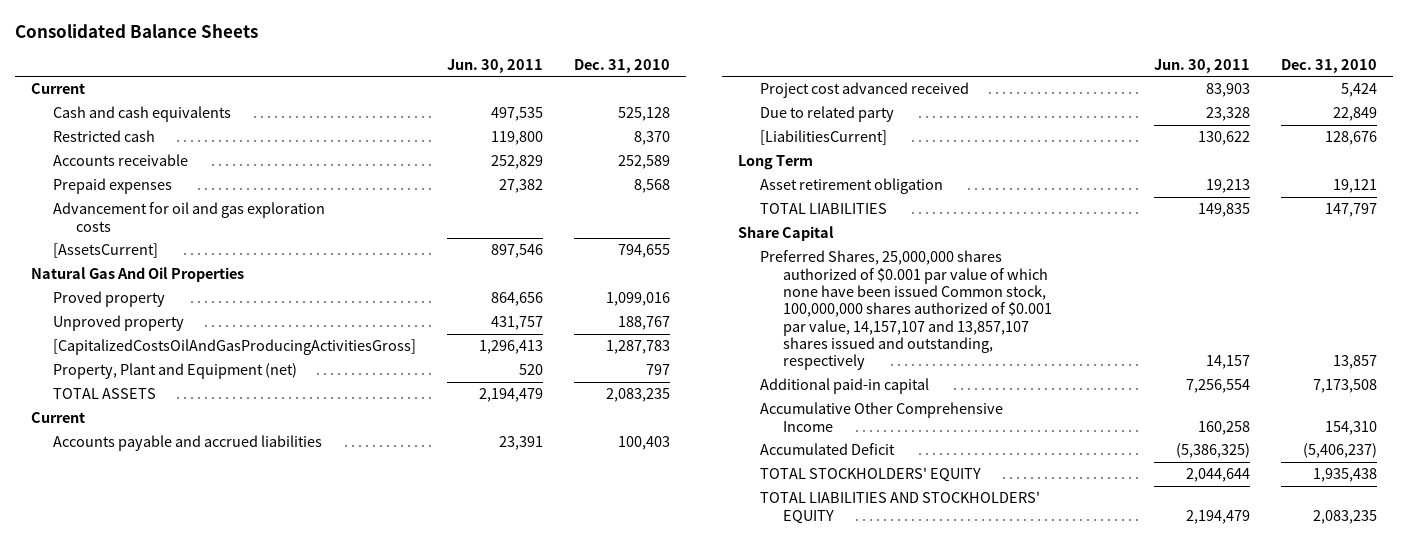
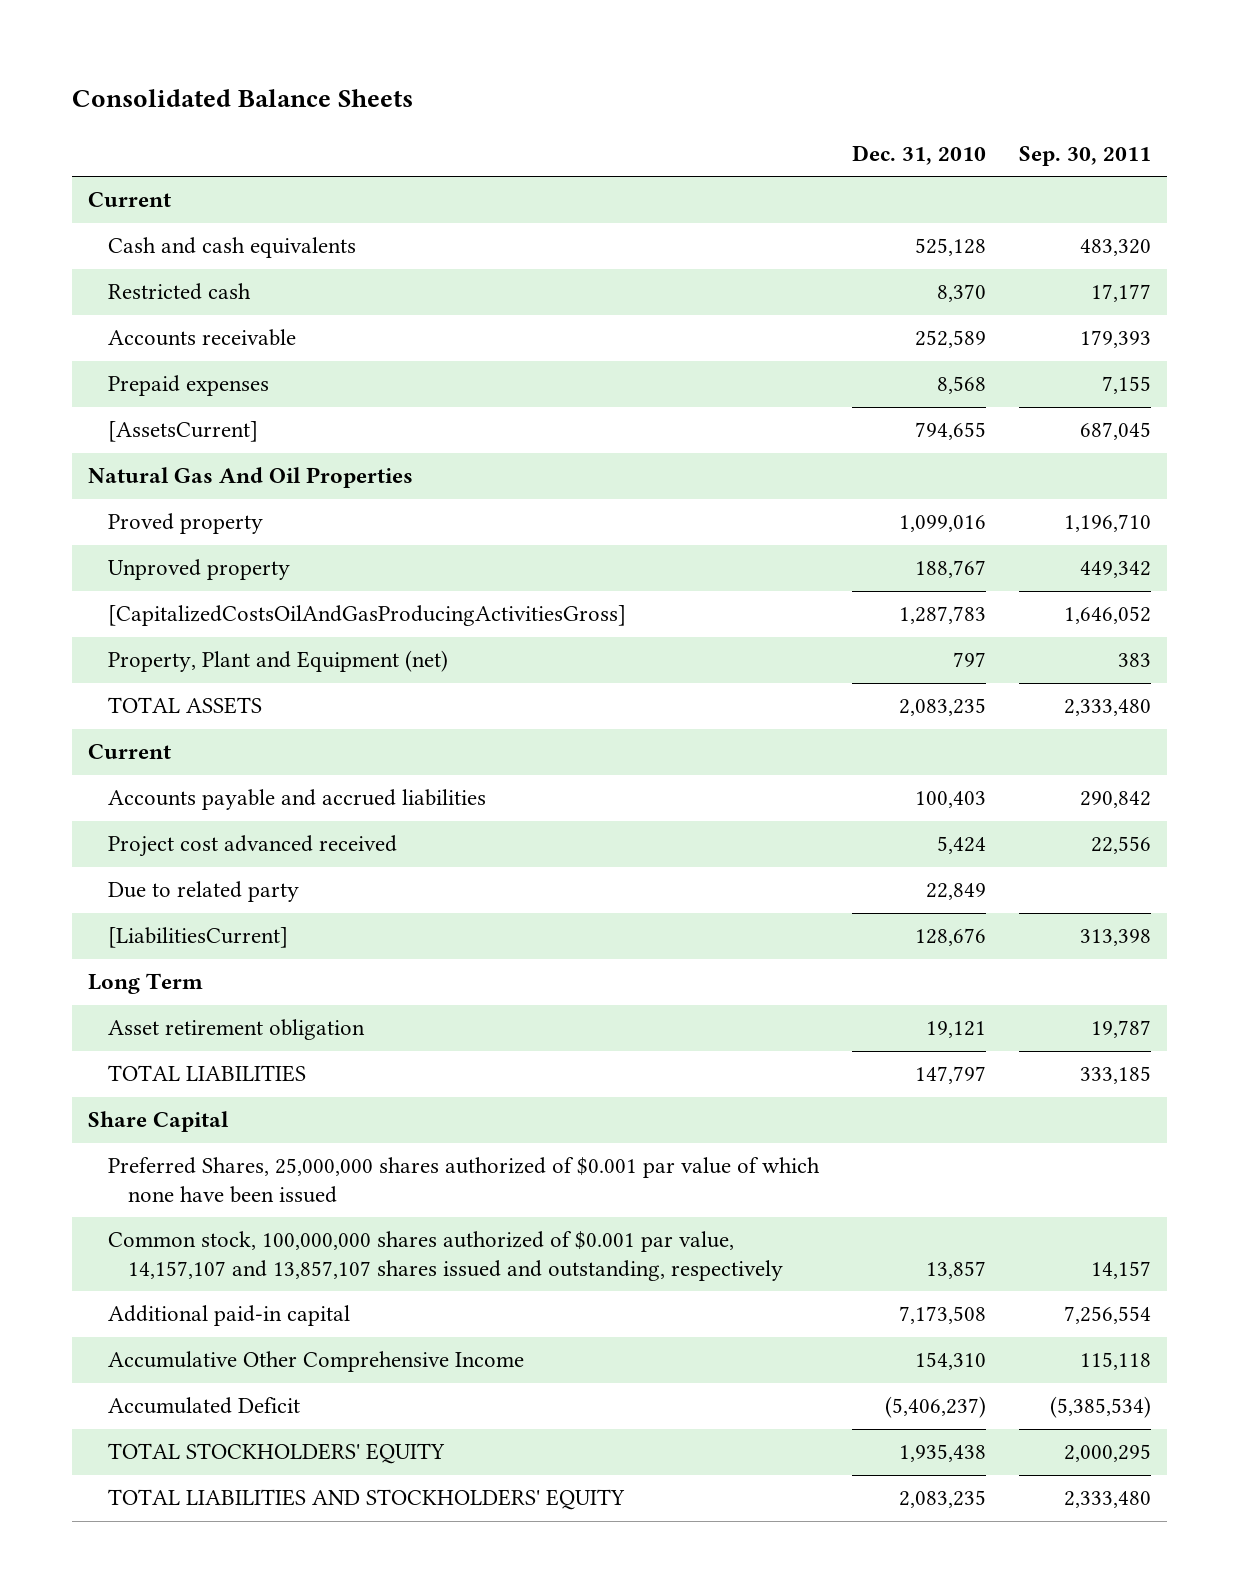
- | Jun. 30, 2011 | Dec. 31, 2010
+ | Dec. 31, 2010 | Sep. 30, 2011
- Advancement for oil and gas exploration costs
- Preferred Shares, 25,000,000 shares authorized of $0.001 par value of which none have been issued Common stock, 100,000,000 shares authorized of $0.001 par value, 14,157,107 and 13,857,107 shares issued and outstanding, respectively | 14,157 | 13,857
+ Preferred Shares, 25,000,000 shares authorized of $0.001 par value of which none have been issued
+ Common stock, 100,000,000 shares authorized of $0.001 par value, 14,157,107 and 13,857,107 shares issued and outstanding, respectively | 13,857 | 14,157

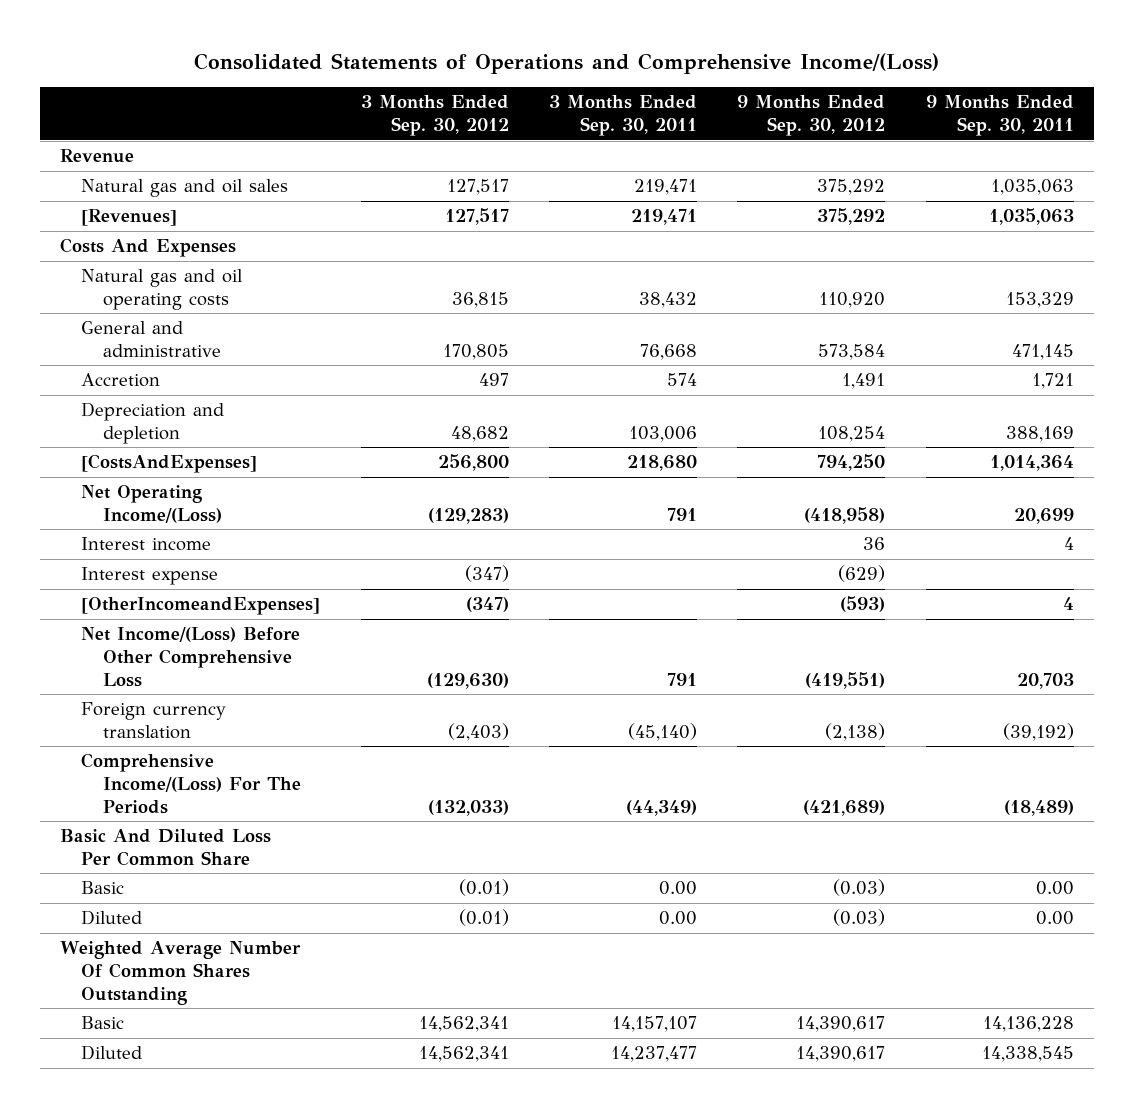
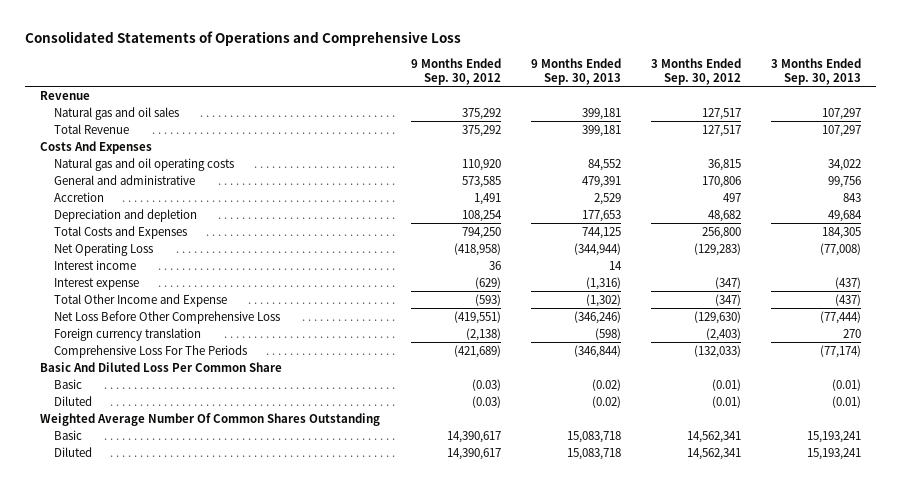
- Consolidated Statements of Operations and Comprehensive Income/(Loss)
+ Consolidated Statements of Operations and Comprehensive Loss
- | 3 Months Ended Sep. 30, 2012 | 3 Months Ended Sep. 30, 2011 | 9 Months Ended Sep. 30, 2012 | 9 Months Ended Sep. 30, 2011
+ | 9 Months Ended Sep. 30, 2012 | 9 Months Ended Sep. 30, 2013 | 3 Months Ended Sep. 30, 2012 | 3 Months Ended Sep. 30, 2013
- [Revenues] | 127,517 | 219,471 | 375,292 | 1,035,063
+ Total Revenue | 375,292 | 399,181 | 127,517 | 107,297
- General and administrative | 170,805 | 76,668 | 573,584 | 471,145
+ General and administrative | 573,585 | 479,391 | 170,806 | 99,756
- [CostsAndExpenses] | 256,800 | 218,680 | 794,250 | 1,014,364
- Net Operating Income/(Loss) | (129,283) | 791 | (418,958) | 20,699
+ Total Costs and Expenses | 794,250 | 744,125 | 256,800 | 184,305
+ Net Operating Loss | (418,958) | (344,944) | (129,283) | (77,008)
- [OtherIncomeandExpenses] | (347) | | (593) | 4
- Net Income/(Loss) Before Other Comprehensive Loss | (129,630) | 791 | (419,551) | 20,703
+ Total Other Income and Expense | (593) | (1,302) | (347) | (437)
+ Net Loss Before Other Comprehensive Loss | (419,551) | (346,246) | (129,630) | (77,444)
- Comprehensive Income/(Loss) For The Periods | (132,033) | (44,349) | (421,689) | (18,489)
+ Comprehensive Loss For The Periods | (421,689) | (346,844) | (132,033) | (77,174)

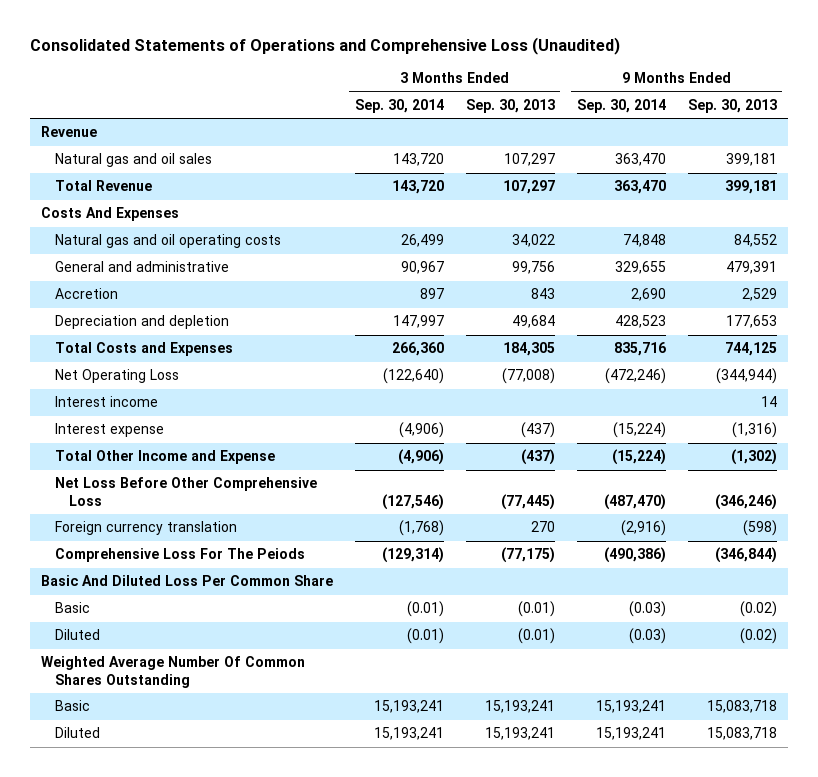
- Consolidated Statements of Operations and Comprehensive Loss
+ Consolidated Statements of Operations and Comprehensive Loss (Unaudited)
- | 9 Months Ended Sep. 30, 2012 | 9 Months Ended Sep. 30, 2013 | 3 Months Ended Sep. 30, 2012 | 3 Months Ended Sep. 30, 2013
+ | 3 Months Ended Sep. 30, 2014 | 3 Months Ended Sep. 30, 2013 | 9 Months Ended Sep. 30, 2014 | 9 Months Ended Sep. 30, 2013
- Net Loss Before Other Comprehensive Loss | (419,551) | (346,246) | (129,630) | (77,444)
+ Net Loss Before Other Comprehensive Loss | (127,546) | (77,445) | (487,470) | (346,246)
- Comprehensive Loss For The Periods | (421,689) | (346,844) | (132,033) | (77,174)
+ Comprehensive Loss For The Peiods | (129,314) | (77,175) | (490,386) | (346,844)

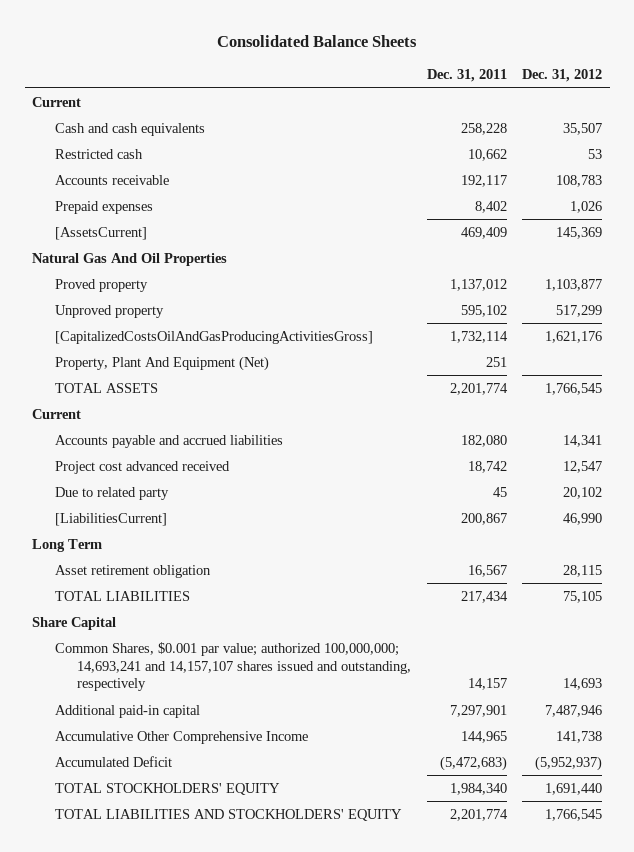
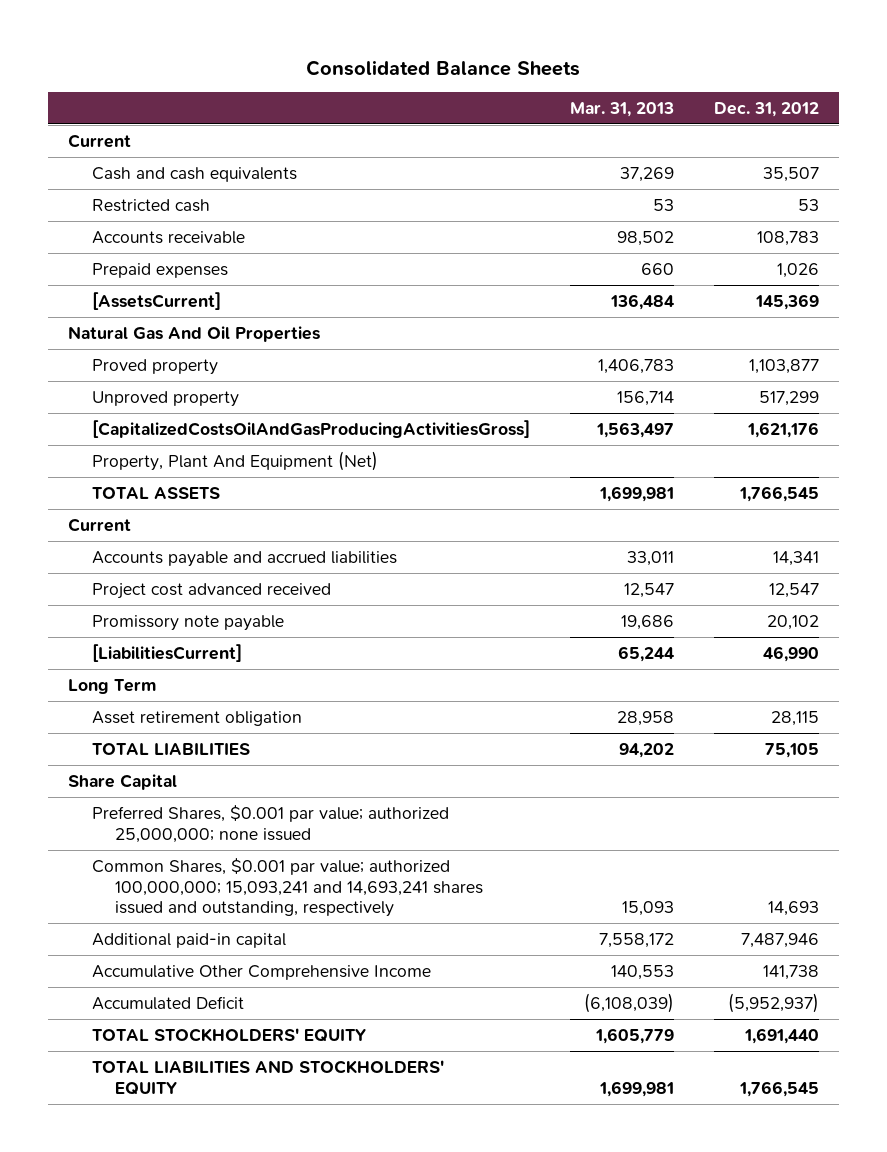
- | Dec. 31, 2011 | Dec. 31, 2012
+ | Mar. 31, 2013 | Dec. 31, 2012
- Due to related party | 45 | 20,102
+ Promissory note payable | 19,686 | 20,102
- Common Shares, $0.001 par value; authorized 100,000,000; 14,693,241 and 14,157,107 shares issued and outstanding, respectively | 14,157 | 14,693
+ Preferred Shares, $0.001 par value; authorized 25,000,000; none issued
+ Common Shares, $0.001 par value; authorized 100,000,000; 15,093,241 and 14,693,241 shares issued and outstanding, respectively | 15,093 | 14,693

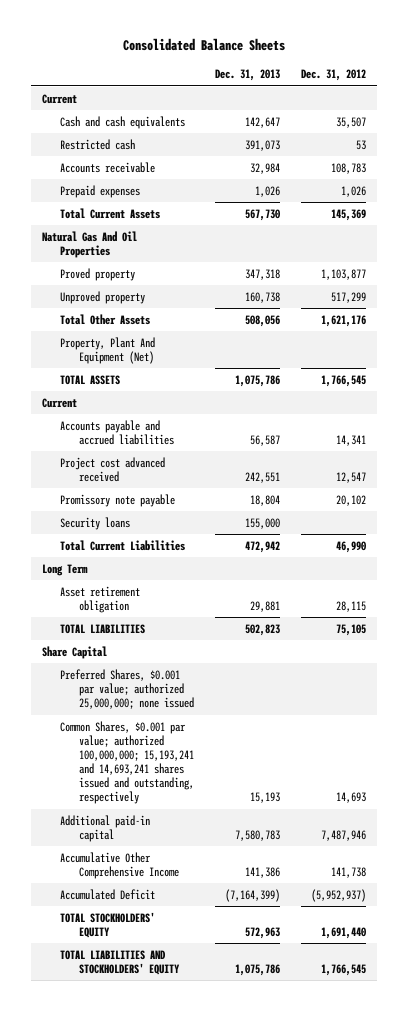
- | Mar. 31, 2013 | Dec. 31, 2012
+ | Dec. 31, 2013 | Dec. 31, 2012
- [AssetsCurrent] | 136,484 | 145,369
+ Total Current Assets | 567,730 | 145,369
- [CapitalizedCostsOilAndGasProducingActivitiesGross] | 1,563,497 | 1,621,176
+ Total Other Assets | 508,056 | 1,621,176
- [LiabilitiesCurrent] | 65,244 | 46,990
+ Security loans | 155,000 |
+ Total Current Liabilities | 472,942 | 46,990
- Common Shares, $0.001 par value; authorized 100,000,000; 15,093,241 and 14,693,241 shares issued and outstanding, respectively | 15,093 | 14,693
+ Common Shares, $0.001 par value; authorized 100,000,000; 15,193,241 and 14,693,241 shares issued and outstanding, respectively | 15,193 | 14,693

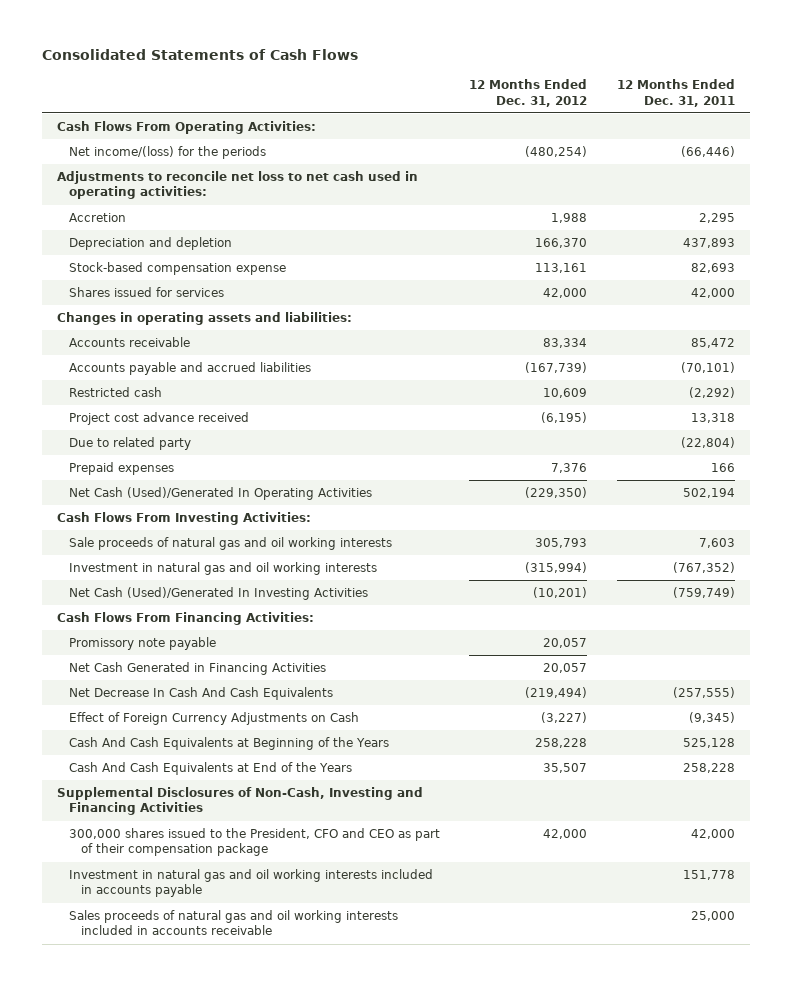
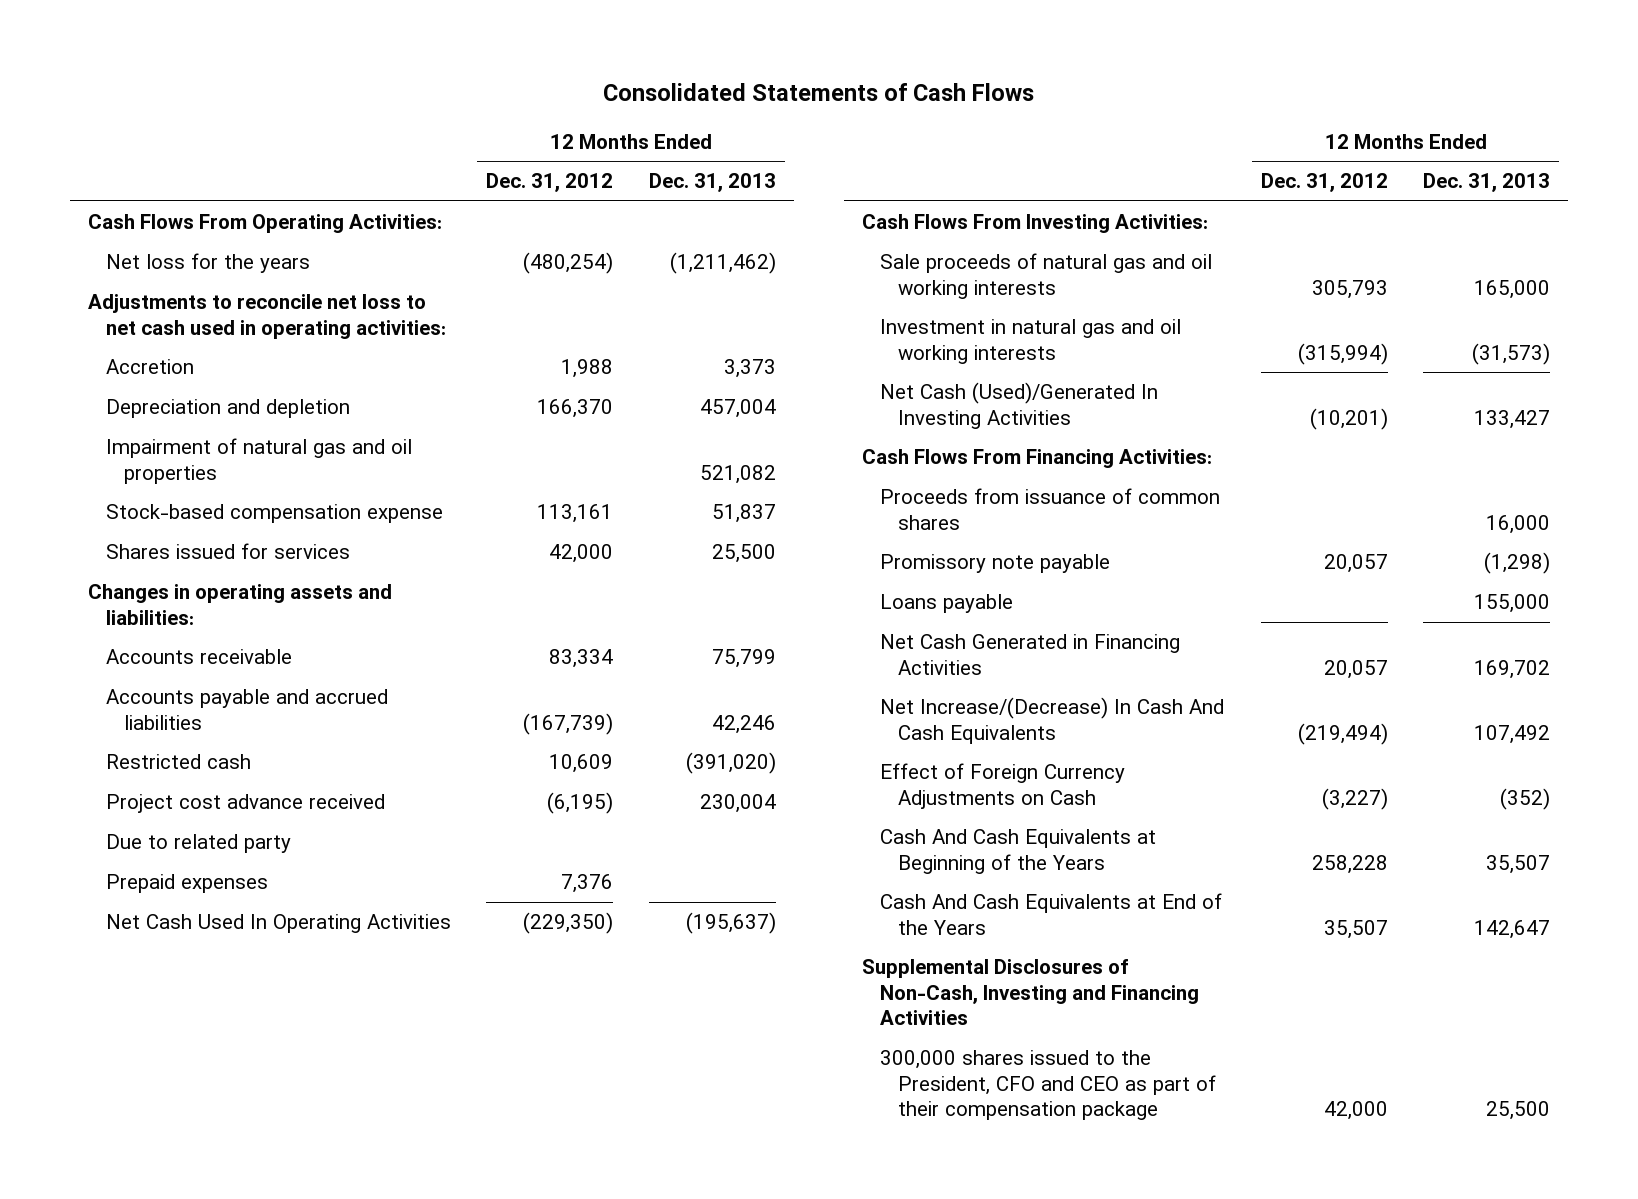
- | 12 Months Ended Dec. 31, 2012 | 12 Months Ended Dec. 31, 2011
+ | 12 Months Ended Dec. 31, 2012 | 12 Months Ended Dec. 31, 2013
- Net income/(loss) for the periods | (480,254) | (66,446)
+ Net loss for the years | (480,254) | (1,211,462)
+ Impairment of natural gas and oil properties | | 521,082
- Net Cash (Used)/Generated In Operating Activities | (229,350) | 502,194
+ Net Cash Used In Operating Activities | (229,350) | (195,637)
+ Proceeds from issuance of common shares | | 16,000
+ Loans payable | | 155,000
- Net Decrease In Cash And Cash Equivalents | (219,494) | (257,555)
+ Net Increase/(Decrease) In Cash And Cash Equivalents | (219,494) | 107,492
- Investment in natural gas and oil working interests included in accounts payable | | 151,778
- Sales proceeds of natural gas and oil working interests included in accounts receivable | | 25,000

